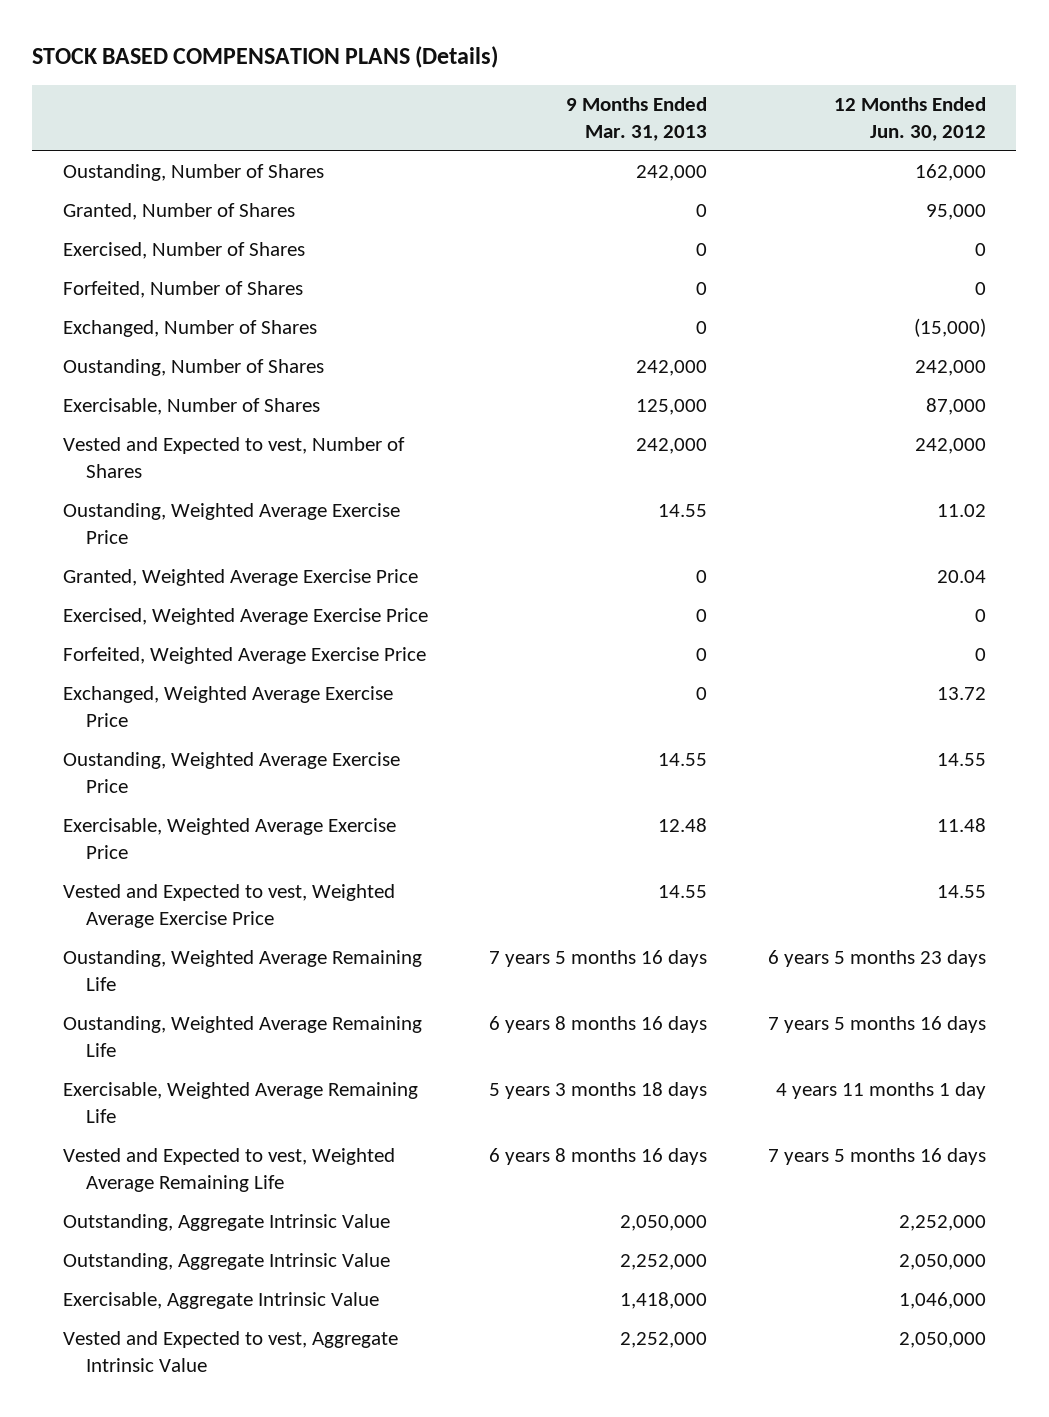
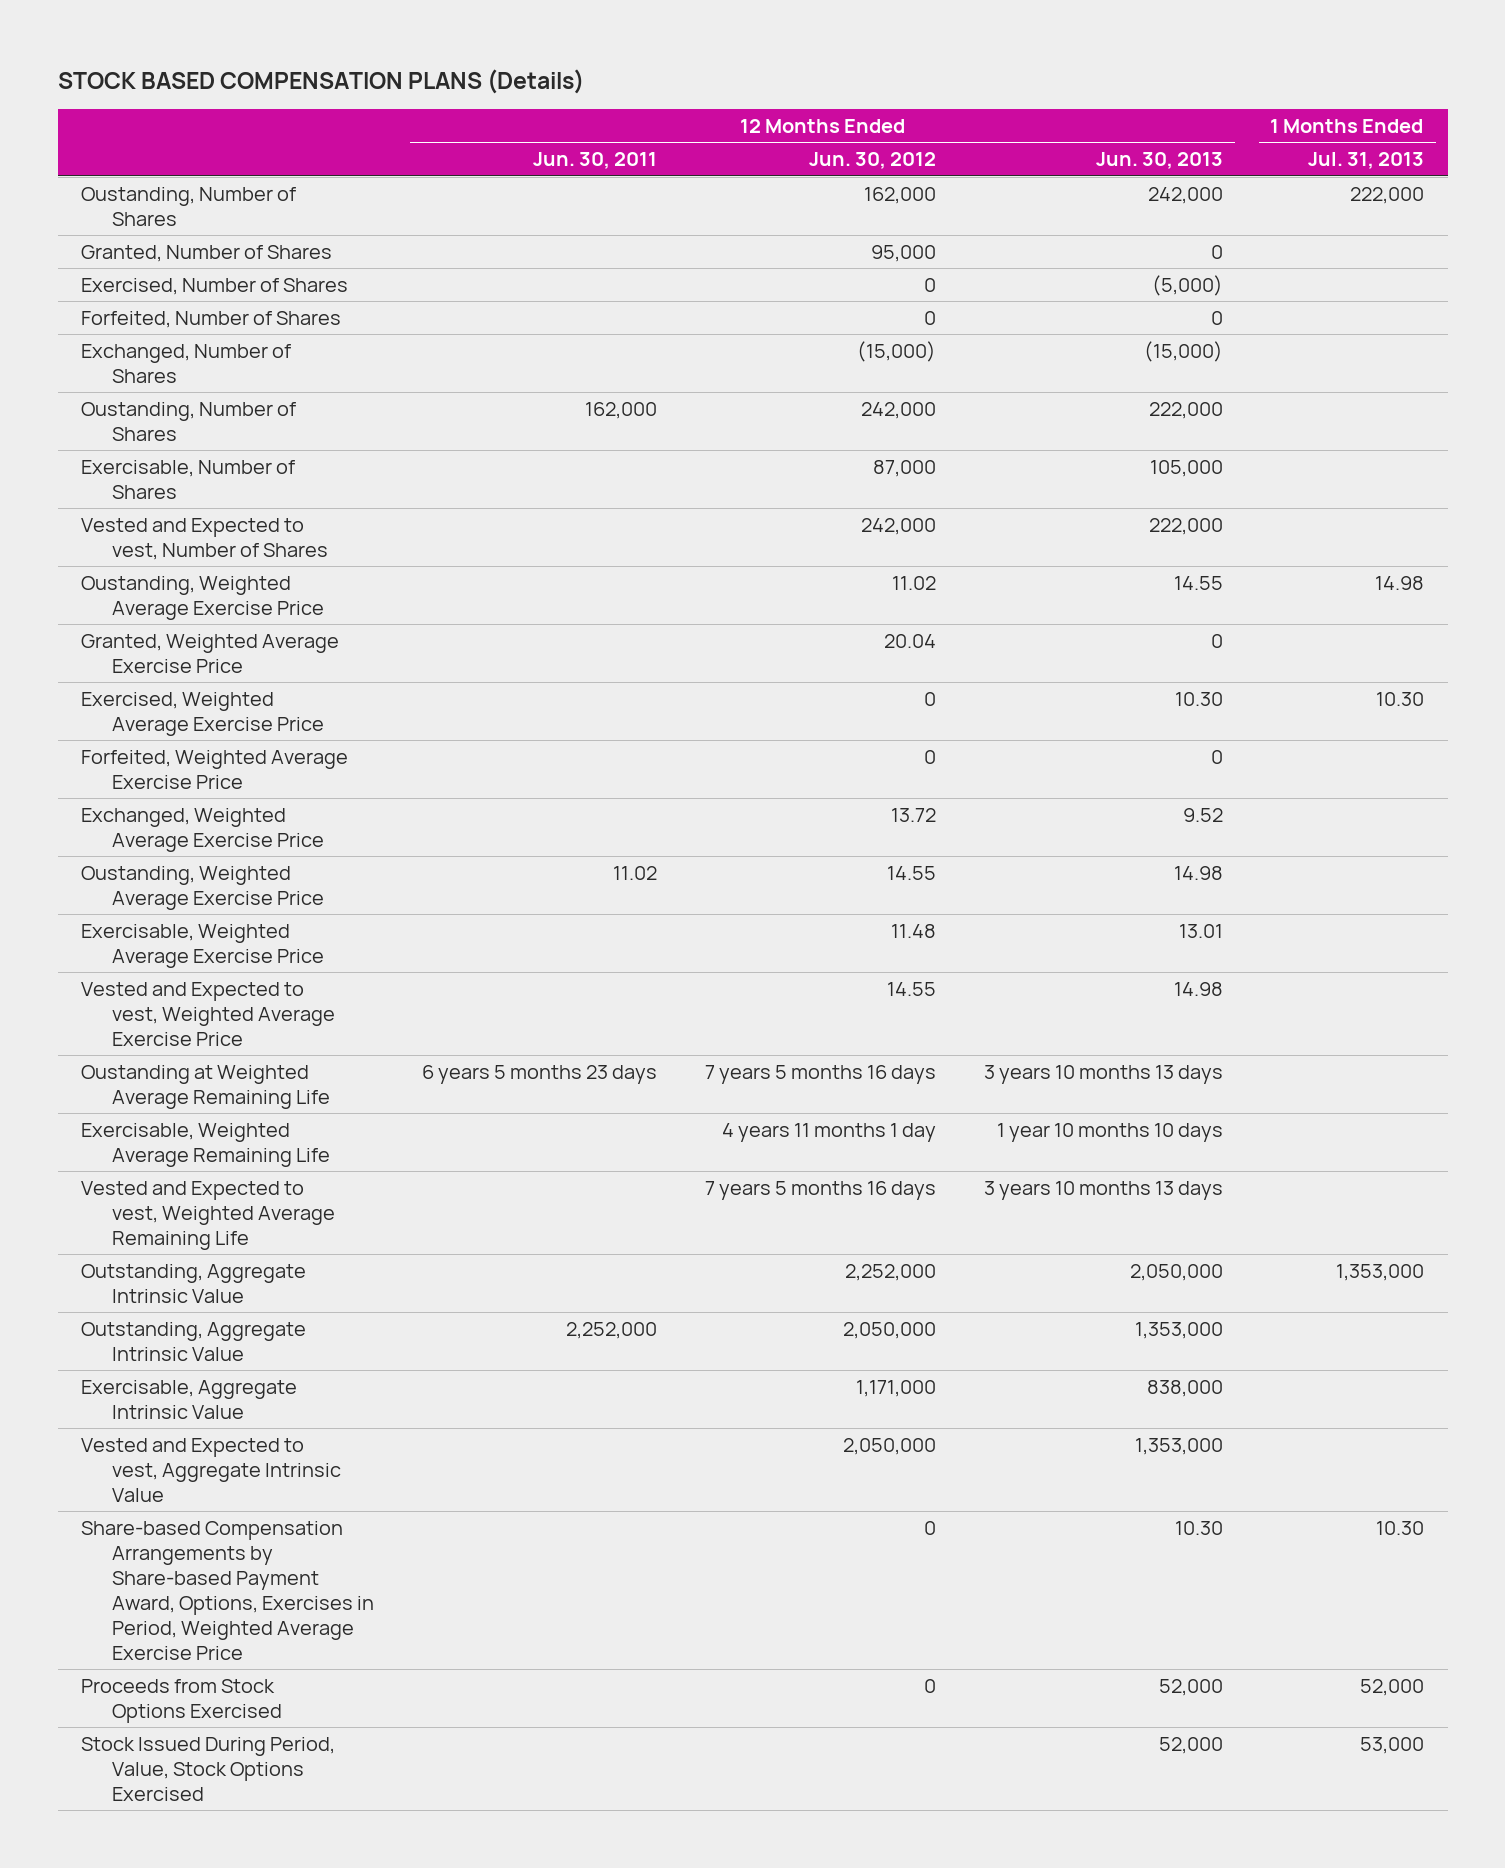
- | 9 Months Ended Mar. 31, 2013 | 12 Months Ended Jun. 30, 2012
+ | 12 Months Ended Jun. 30, 2011 | 12 Months Ended Jun. 30, 2012 | 12 Months Ended Jun. 30, 2013 | 1 Months Ended Jul. 31, 2013
- Oustanding, Weighted Average Remaining Life | 7 years 5 months 16 days | 6 years 5 months 23 days
- Oustanding, Weighted Average Remaining Life | 6 years 8 months 16 days | 7 years 5 months 16 days
+ Oustanding at Weighted Average Remaining Life | 6 years 5 months 23 days | 7 years 5 months 16 days | 3 years 10 months 13 days |
- Exercisable, Aggregate Intrinsic Value | 1,418,000 | 1,046,000
+ Exercisable, Aggregate Intrinsic Value | | 1,171,000 | 838,000 |
+ Share-based Compensation Arrangements by Share-based Payment Award, Options, Exercises in Period, Weighted Average Exercise Price | | 0 | 10.30 | 10.30
+ Proceeds from Stock Options Exercised | | 0 | 52,000 | 52,000
+ Stock Issued During Period, Value, Stock Options Exercised | | | 52,000 | 53,000

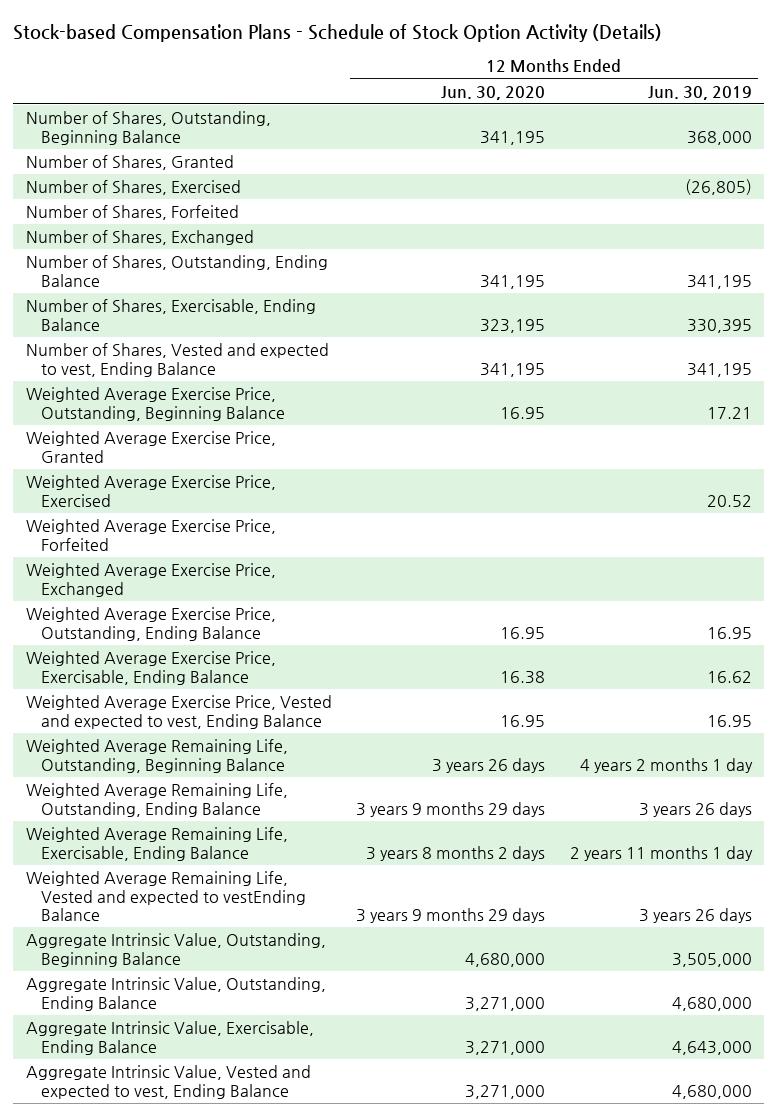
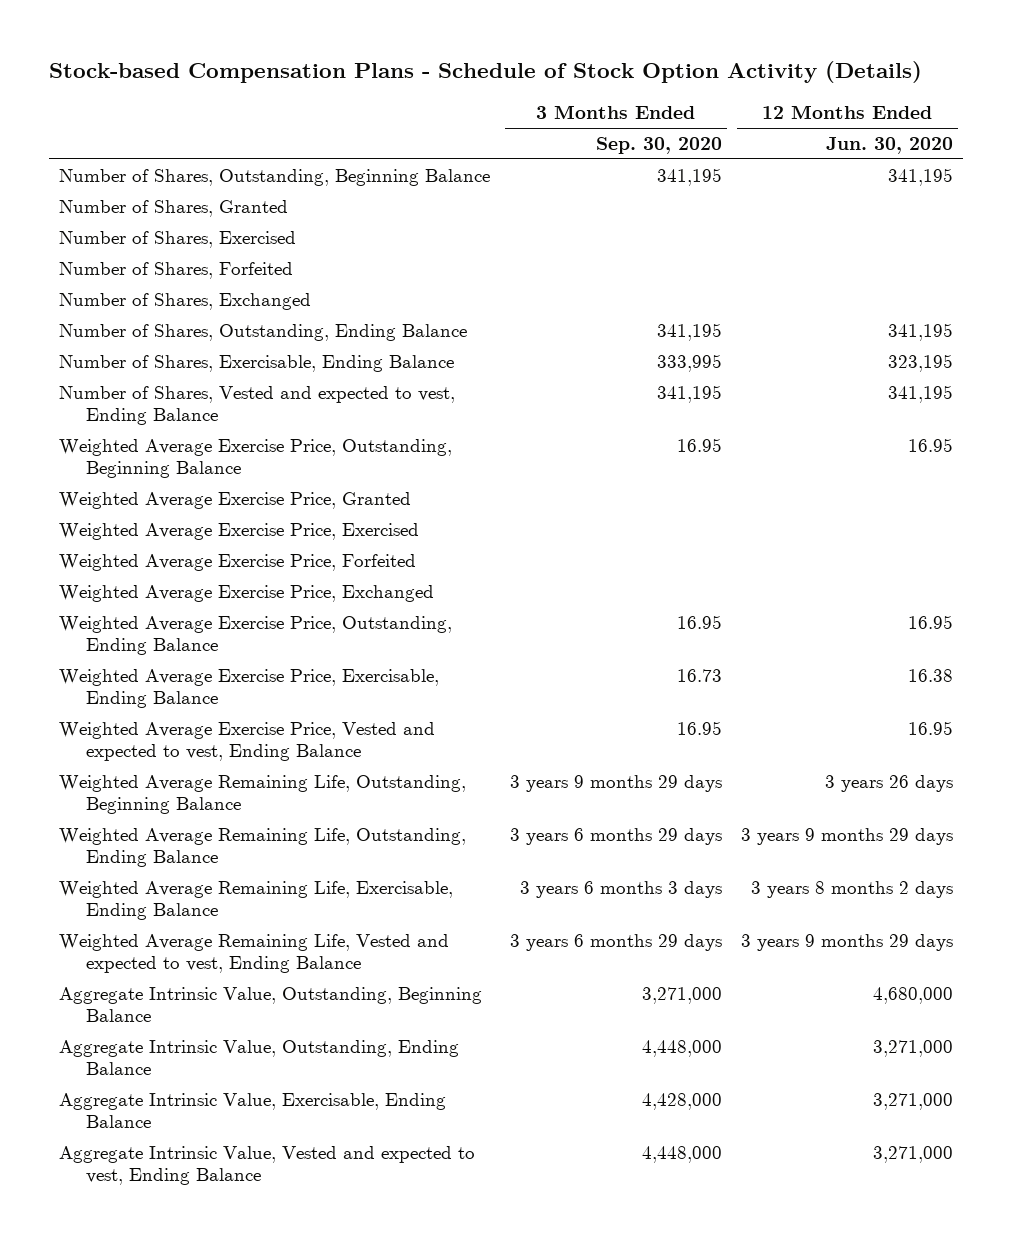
- | 12 Months Ended Jun. 30, 2020 | 12 Months Ended Jun. 30, 2019
+ | 3 Months Ended Sep. 30, 2020 | 12 Months Ended Jun. 30, 2020
- Weighted Average Remaining Life, Vested and expected to vestEnding Balance | 3 years 9 months 29 days | 3 years 26 days
+ Weighted Average Remaining Life, Vested and expected to vest, Ending Balance | 3 years 6 months 29 days | 3 years 9 months 29 days

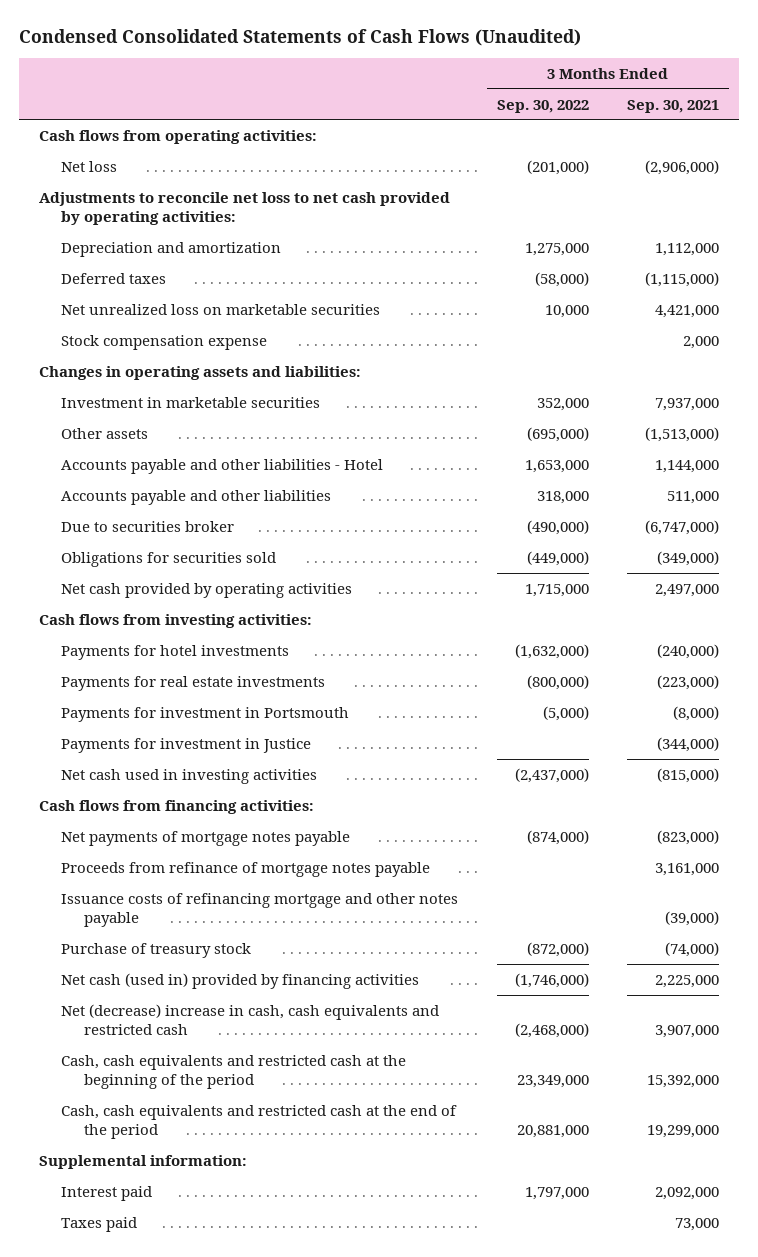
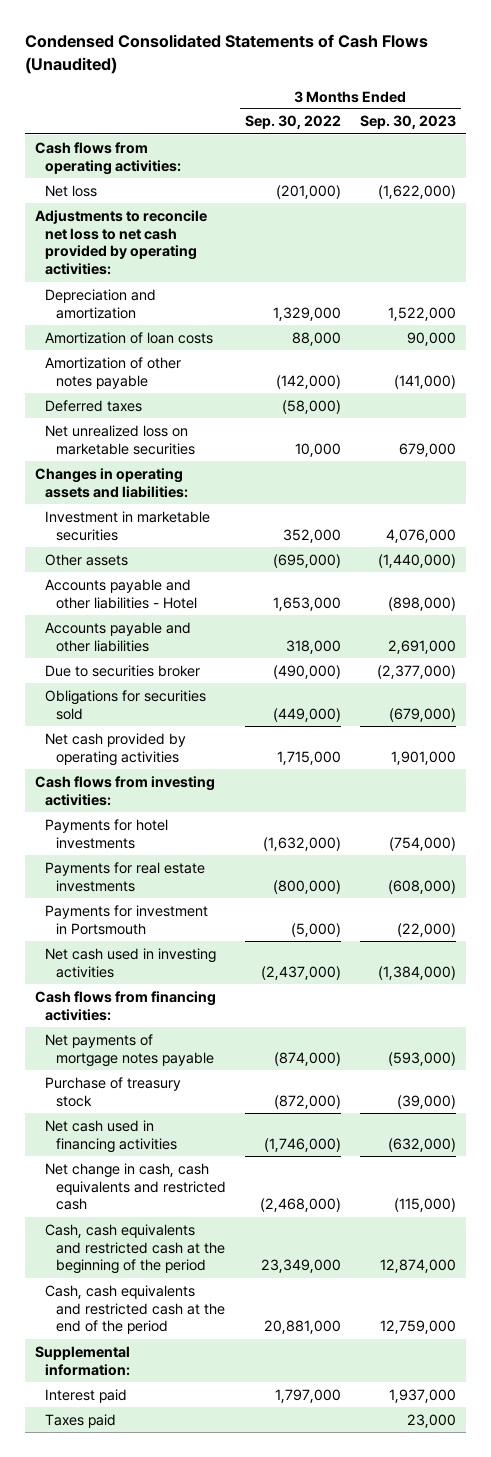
- | 3 Months Ended Sep. 30, 2022 | 3 Months Ended Sep. 30, 2021
+ | 3 Months Ended Sep. 30, 2022 | 3 Months Ended Sep. 30, 2023
- Depreciation and amortization | 1,275,000 | 1,112,000
+ Depreciation and amortization | 1,329,000 | 1,522,000
+ Amortization of loan costs | 88,000 | 90,000
+ Amortization of other notes payable | (142,000) | (141,000)
- Stock compensation expense | | 2,000
- Payments for investment in Justice | | (344,000)
- Proceeds from refinance of mortgage notes payable | | 3,161,000
- Issuance costs of refinancing mortgage and other notes payable | | (39,000)
- Net cash (used in) provided by financing activities | (1,746,000) | 2,225,000
- Net (decrease) increase in cash, cash equivalents and restricted cash | (2,468,000) | 3,907,000
+ Net cash used in financing activities | (1,746,000) | (632,000)
+ Net change in cash, cash equivalents and restricted cash | (2,468,000) | (115,000)

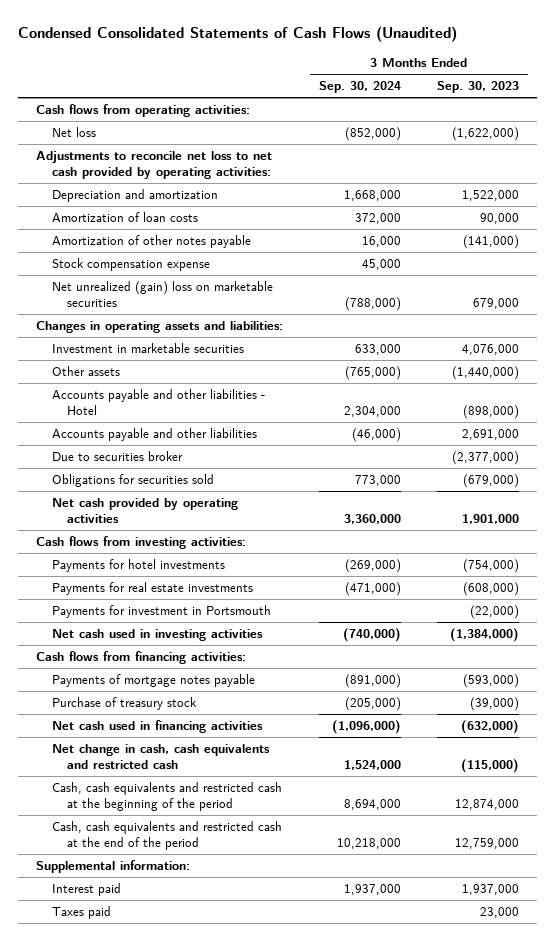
- | 3 Months Ended Sep. 30, 2022 | 3 Months Ended Sep. 30, 2023
+ | 3 Months Ended Sep. 30, 2024 | 3 Months Ended Sep. 30, 2023
- Deferred taxes | (58,000) |
- Net unrealized loss on marketable securities | 10,000 | 679,000
+ Stock compensation expense | 45,000 |
+ Net unrealized (gain) loss on marketable securities | (788,000) | 679,000
- Net payments of mortgage notes payable | (874,000) | (593,000)
+ Payments of mortgage notes payable | (891,000) | (593,000)

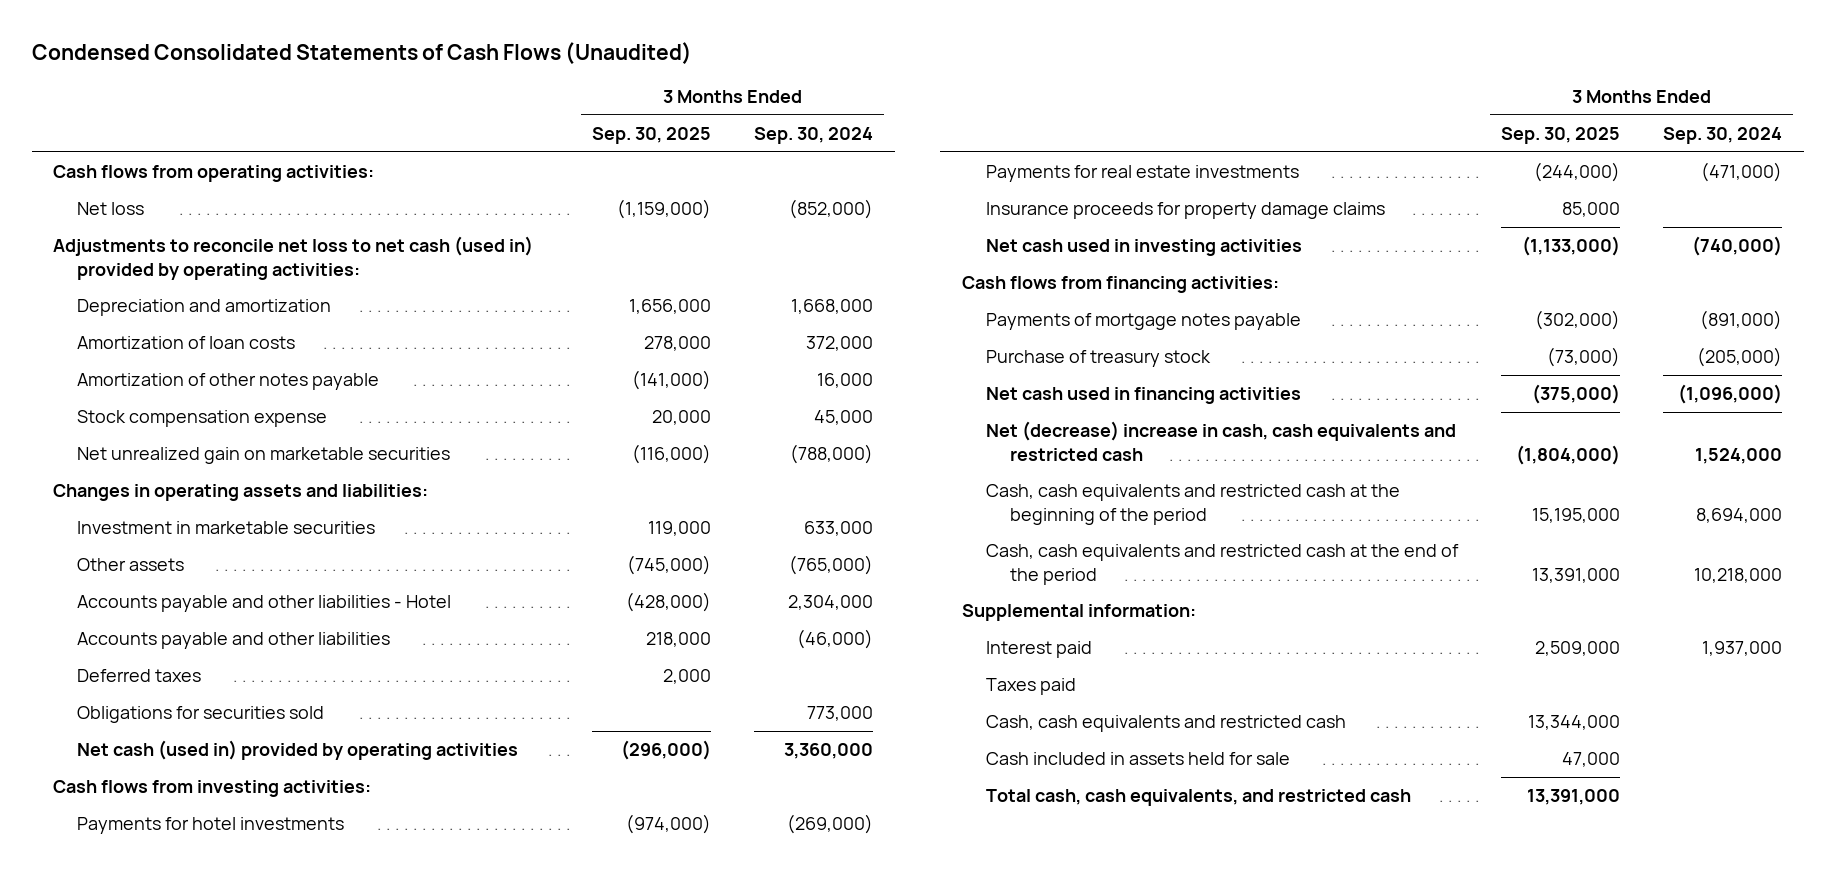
- | 3 Months Ended Sep. 30, 2024 | 3 Months Ended Sep. 30, 2023
+ | 3 Months Ended Sep. 30, 2025 | 3 Months Ended Sep. 30, 2024
- Adjustments to reconcile net loss to net cash provided by operating activities:
+ Adjustments to reconcile net loss to net cash (used in) provided by operating activities:
- Net unrealized (gain) loss on marketable securities | (788,000) | 679,000
+ Net unrealized gain on marketable securities | (116,000) | (788,000)
- Due to securities broker | | (2,377,000)
+ Deferred taxes | 2,000 |
- Net cash provided by operating activities | 3,360,000 | 1,901,000
+ Net cash (used in) provided by operating activities | (296,000) | 3,360,000
- Payments for investment in Portsmouth | | (22,000)
+ Insurance proceeds for property damage claims | 85,000 |
- Net change in cash, cash equivalents and restricted cash | 1,524,000 | (115,000)
+ Net (decrease) increase in cash, cash equivalents and restricted cash | (1,804,000) | 1,524,000
+ Cash, cash equivalents and restricted cash | 13,344,000 |
+ Cash included in assets held for sale | 47,000 |
+ Total cash, cash equivalents, and restricted cash | 13,391,000 |

